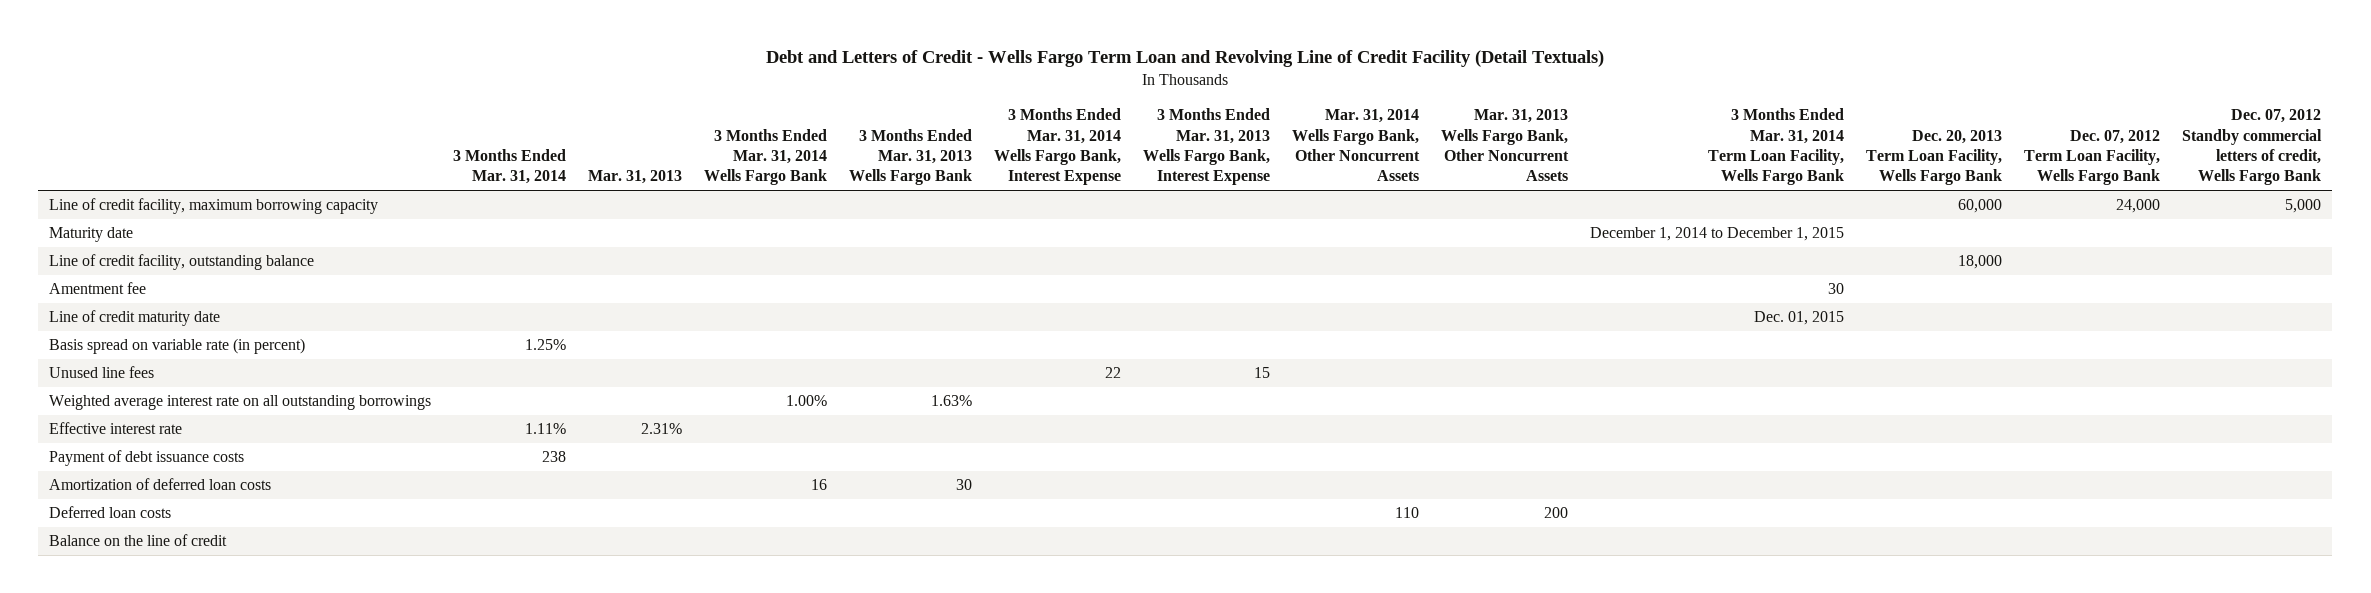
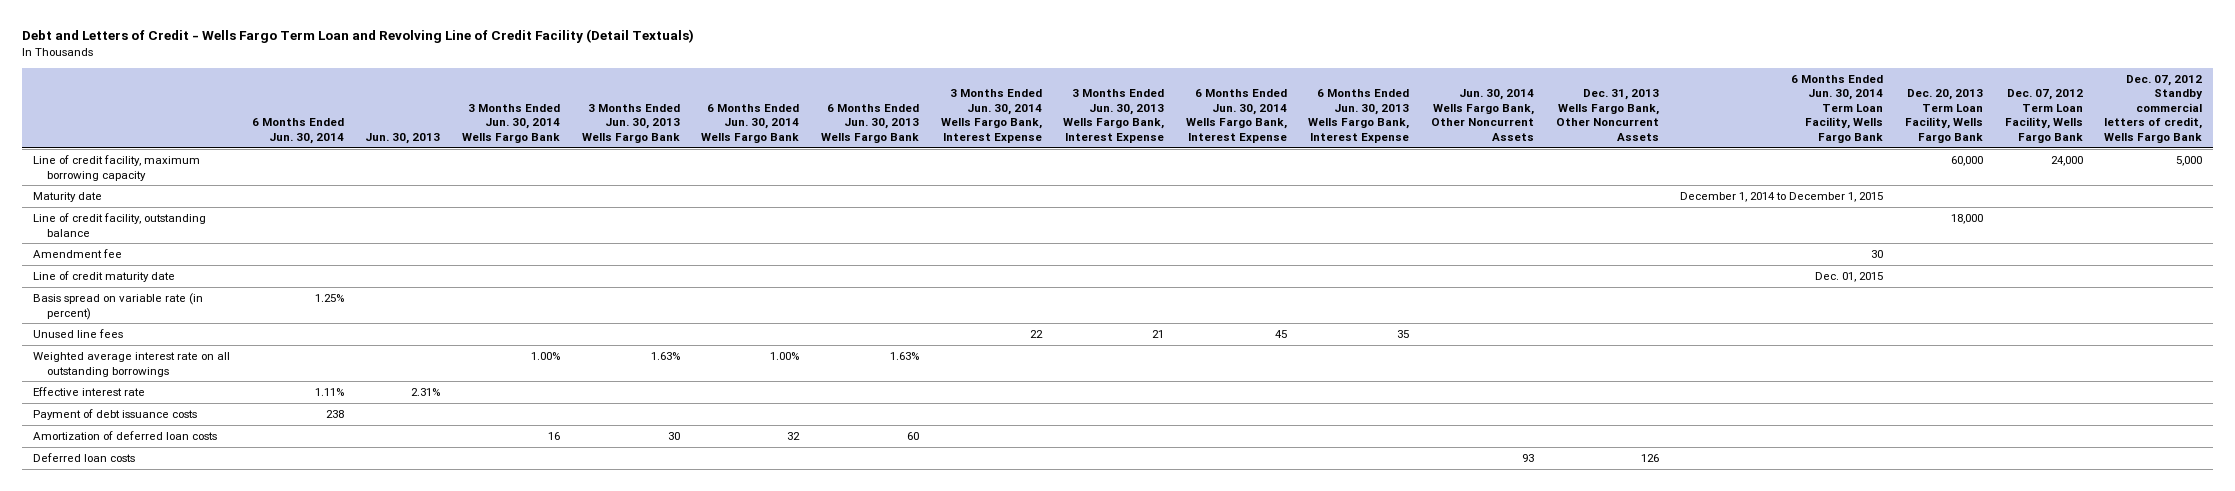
- | 3 Months Ended Mar. 31, 2014 | Mar. 31, 2013 | 3 Months Ended Mar. 31, 2014 Wells Fargo Bank | 3 Months Ended Mar. 31, 2013 Wells Fargo Bank | 3 Months Ended Mar. 31, 2014 Wells Fargo Bank, Interest Expense | 3 Months Ended Mar. 31, 2013 Wells Fargo Bank, Interest Expense | Mar. 31, 2014 Wells Fargo Bank, Other Noncurrent Assets | Mar. 31, 2013 Wells Fargo Bank, Other Noncurrent Assets | 3 Months Ended Mar. 31, 2014 Term Loan Facility, Wells Fargo Bank | Dec. 20, 2013 Term Loan Facility, Wells Fargo Bank | Dec. 07, 2012 Term Loan Facility, Wells Fargo Bank | Dec. 07, 2012 Standby commercial letters of credit, Wells Fargo Bank
+ | 6 Months Ended Jun. 30, 2014 | Jun. 30, 2013 | 3 Months Ended Jun. 30, 2014 Wells Fargo Bank | 3 Months Ended Jun. 30, 2013 Wells Fargo Bank | 6 Months Ended Jun. 30, 2014 Wells Fargo Bank | 6 Months Ended Jun. 30, 2013 Wells Fargo Bank | 3 Months Ended Jun. 30, 2014 Wells Fargo Bank, Interest Expense | 3 Months Ended Jun. 30, 2013 Wells Fargo Bank, Interest Expense | 6 Months Ended Jun. 30, 2014 Wells Fargo Bank, Interest Expense | 6 Months Ended Jun. 30, 2013 Wells Fargo Bank, Interest Expense | Jun. 30, 2014 Wells Fargo Bank, Other Noncurrent Assets | Dec. 31, 2013 Wells Fargo Bank, Other Noncurrent Assets | 6 Months Ended Jun. 30, 2014 Term Loan Facility, Wells Fargo Bank | Dec. 20, 2013 Term Loan Facility, Wells Fargo Bank | Dec. 07, 2012 Term Loan Facility, Wells Fargo Bank | Dec. 07, 2012 Standby commercial letters of credit, Wells Fargo Bank
- Amentment fee | | | | | | | | | 30 | | |
+ Amendment fee | | | | | | | | | | | | | 30 | | |
- Balance on the line of credit

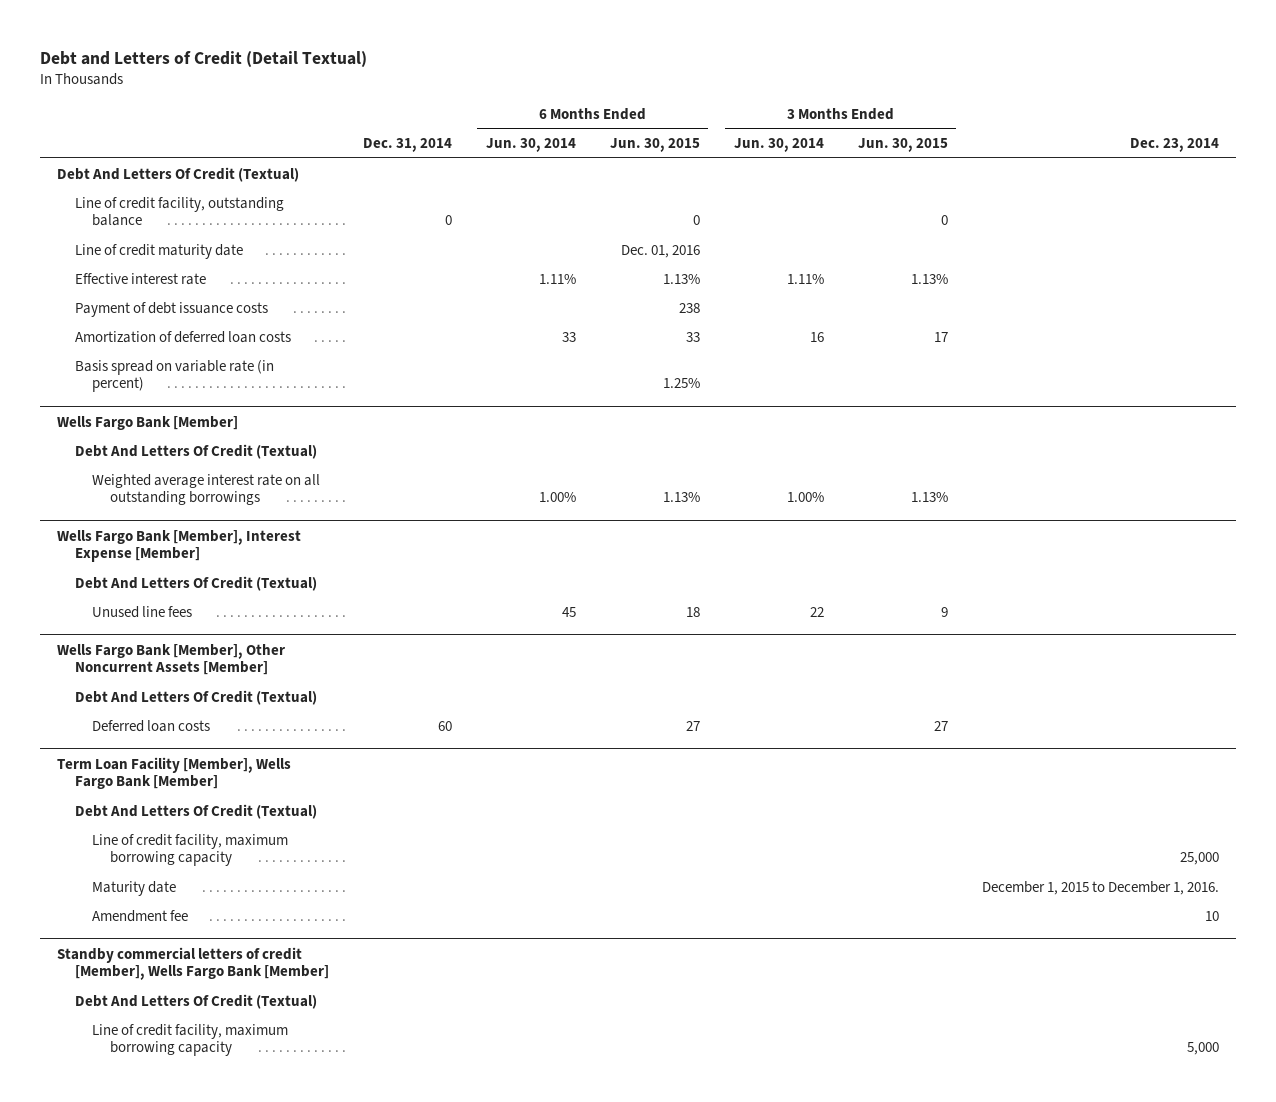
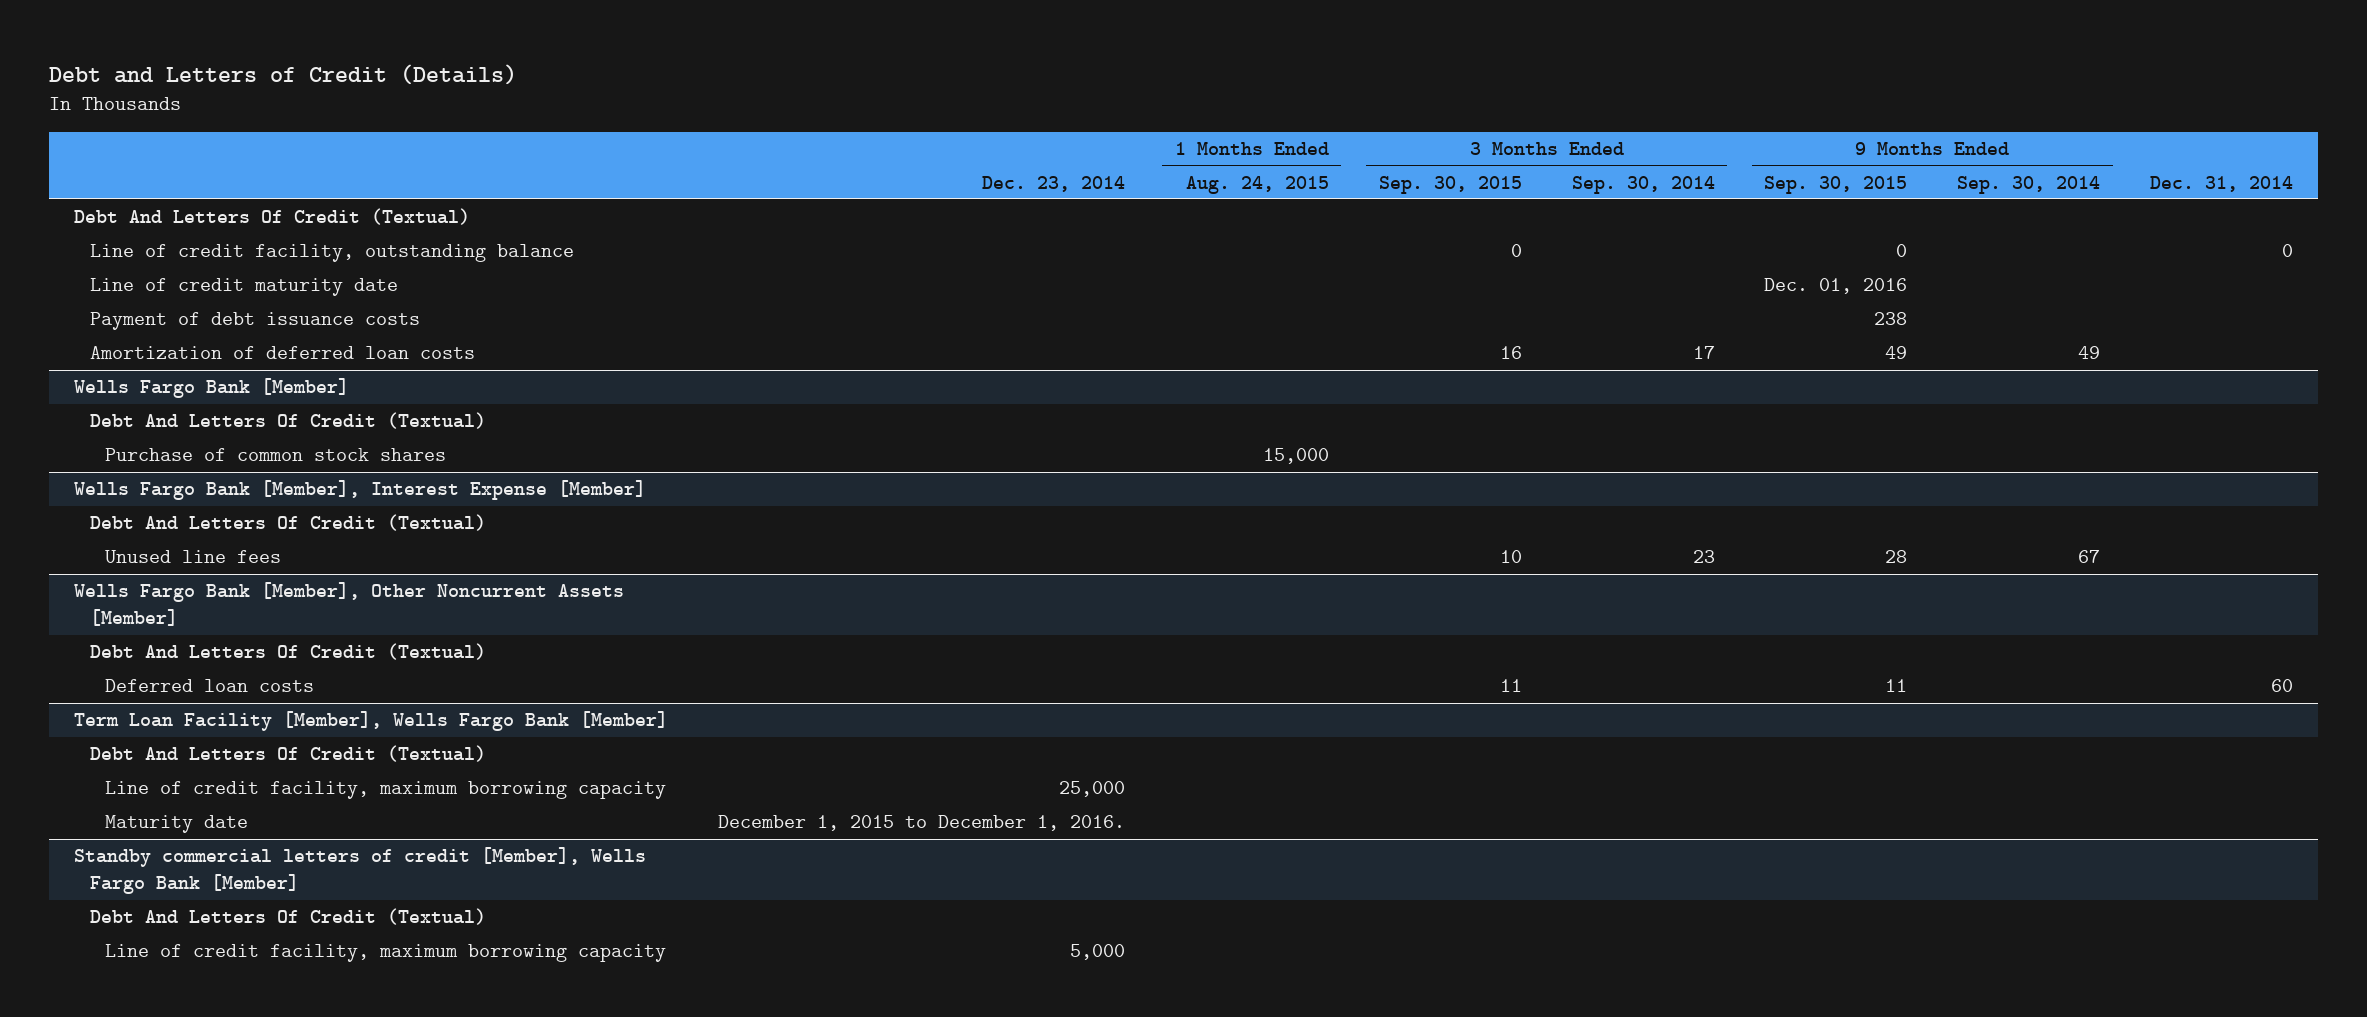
- Debt and Letters of Credit (Detail Textual)
+ Debt and Letters of Credit (Details)
- | Dec. 31, 2014 | 6 Months Ended Jun. 30, 2014 | 6 Months Ended Jun. 30, 2015 | 3 Months Ended Jun. 30, 2014 | 3 Months Ended Jun. 30, 2015 | Dec. 23, 2014
+ | Dec. 23, 2014 | 1 Months Ended Aug. 24, 2015 | 3 Months Ended Sep. 30, 2015 | 3 Months Ended Sep. 30, 2014 | 9 Months Ended Sep. 30, 2015 | 9 Months Ended Sep. 30, 2014 | Dec. 31, 2014
- Effective interest rate | | 1.11% | 1.13% | 1.11% | 1.13% |
- Basis spread on variable rate (in percent) | | | 1.25% | | |
@ Wells Fargo Bank [Member]
- Weighted average interest rate on all outstanding borrowings | | 1.00% | 1.13% | 1.00% | 1.13% |
+ Purchase of common stock shares | | 15,000 | | | | |
@ Term Loan Facility [Member], Wells Fargo Bank [Member]
- Amendment fee | | | | | | 10

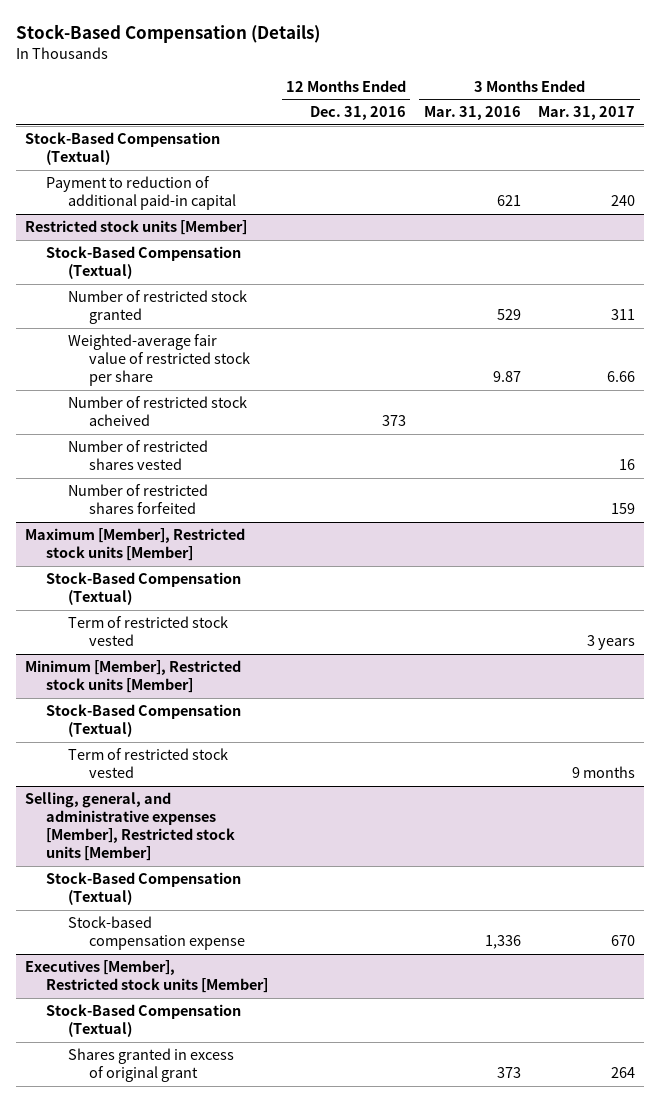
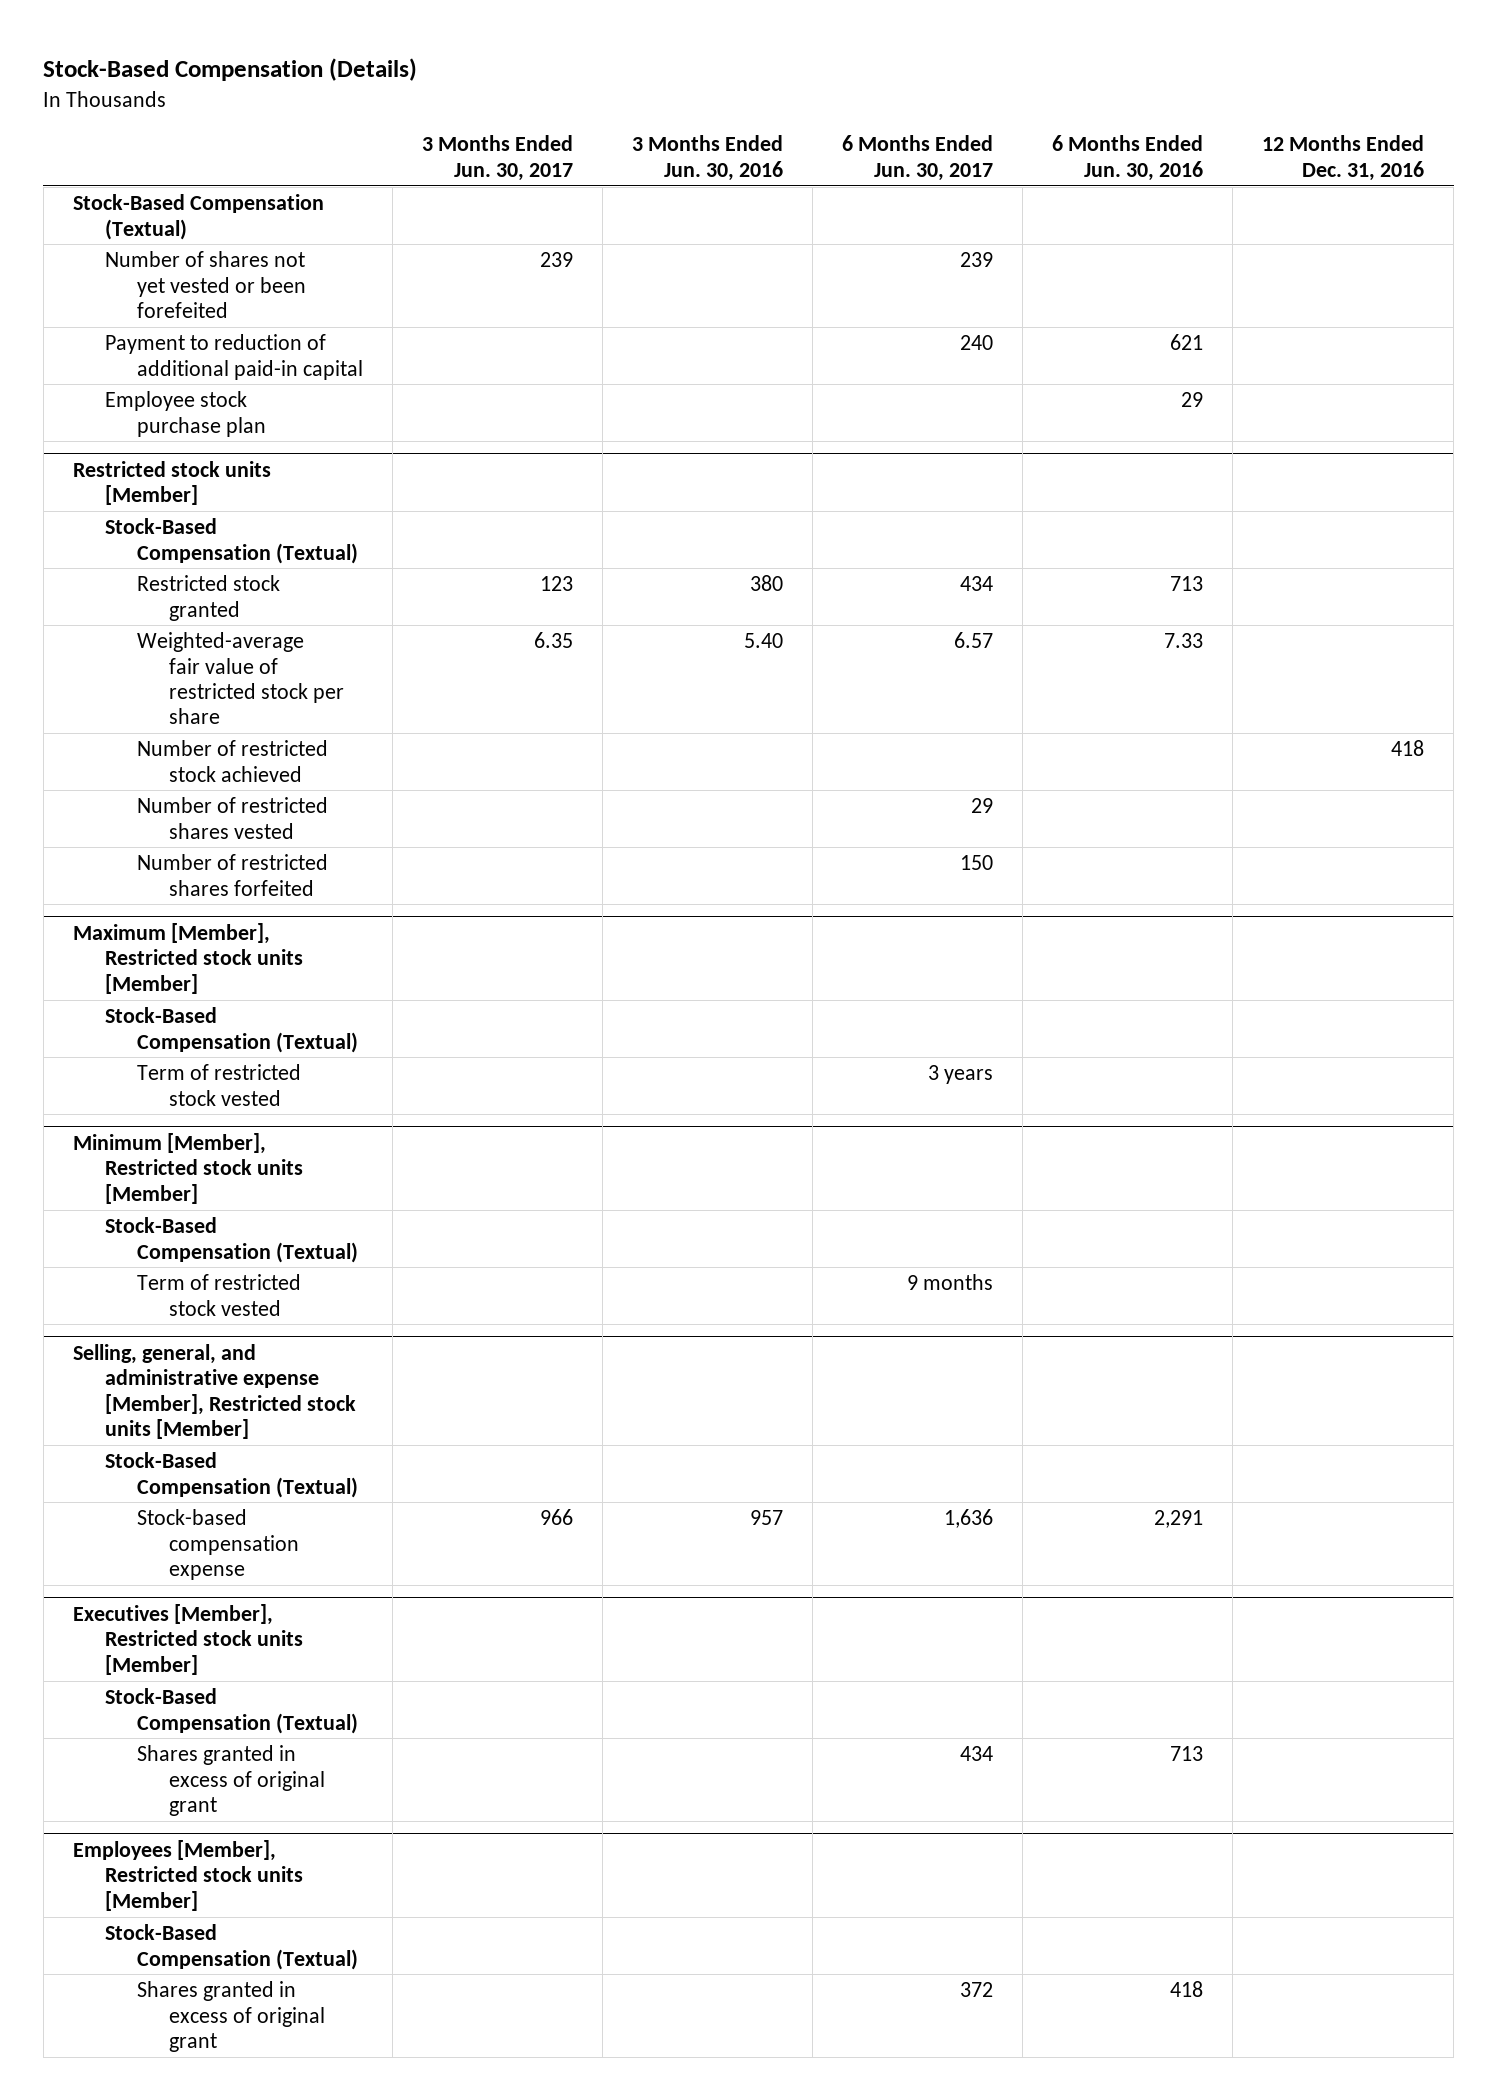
- | 12 Months Ended Dec. 31, 2016 | 3 Months Ended Mar. 31, 2016 | 3 Months Ended Mar. 31, 2017
+ | 3 Months Ended Jun. 30, 2017 | 3 Months Ended Jun. 30, 2016 | 6 Months Ended Jun. 30, 2017 | 6 Months Ended Jun. 30, 2016 | 12 Months Ended Dec. 31, 2016
+ Number of shares not yet vested or been forefeited | 239 | | 239 | |
+ Employee stock purchase plan | | | | 29 |
@ Restricted stock units [Member]
- Number of restricted stock granted | | 529 | 311
+ Restricted stock granted | 123 | 380 | 434 | 713 |
- Number of restricted stock acheived | 373 | |
+ Number of restricted stock achieved | | | | | 418
- Selling, general, and administrative expenses [Member], Restricted stock units [Member]
+ Selling, general, and administrative expense [Member], Restricted stock units [Member]
+ Employees [Member], Restricted stock units [Member]
+ Stock-Based Compensation (Textual)
+ Shares granted in excess of original grant | | | 372 | 418 |

